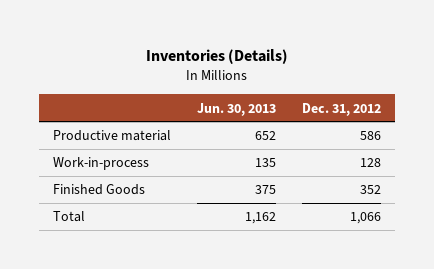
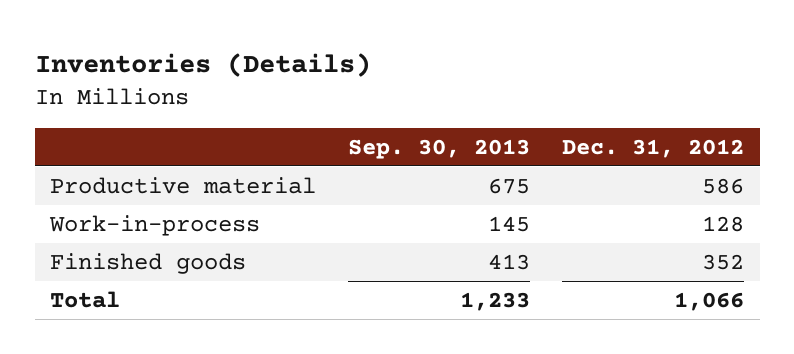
- | Jun. 30, 2013 | Dec. 31, 2012
+ | Sep. 30, 2013 | Dec. 31, 2012
- Finished Goods | 375 | 352
+ Finished goods | 413 | 352

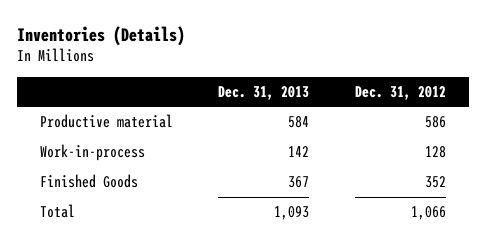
- | Sep. 30, 2013 | Dec. 31, 2012
+ | Dec. 31, 2013 | Dec. 31, 2012
- Finished goods | 413 | 352
+ Finished Goods | 367 | 352

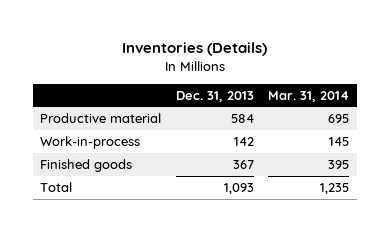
- | Dec. 31, 2013 | Dec. 31, 2012
+ | Dec. 31, 2013 | Mar. 31, 2014
- Finished Goods | 367 | 352
+ Finished goods | 367 | 395

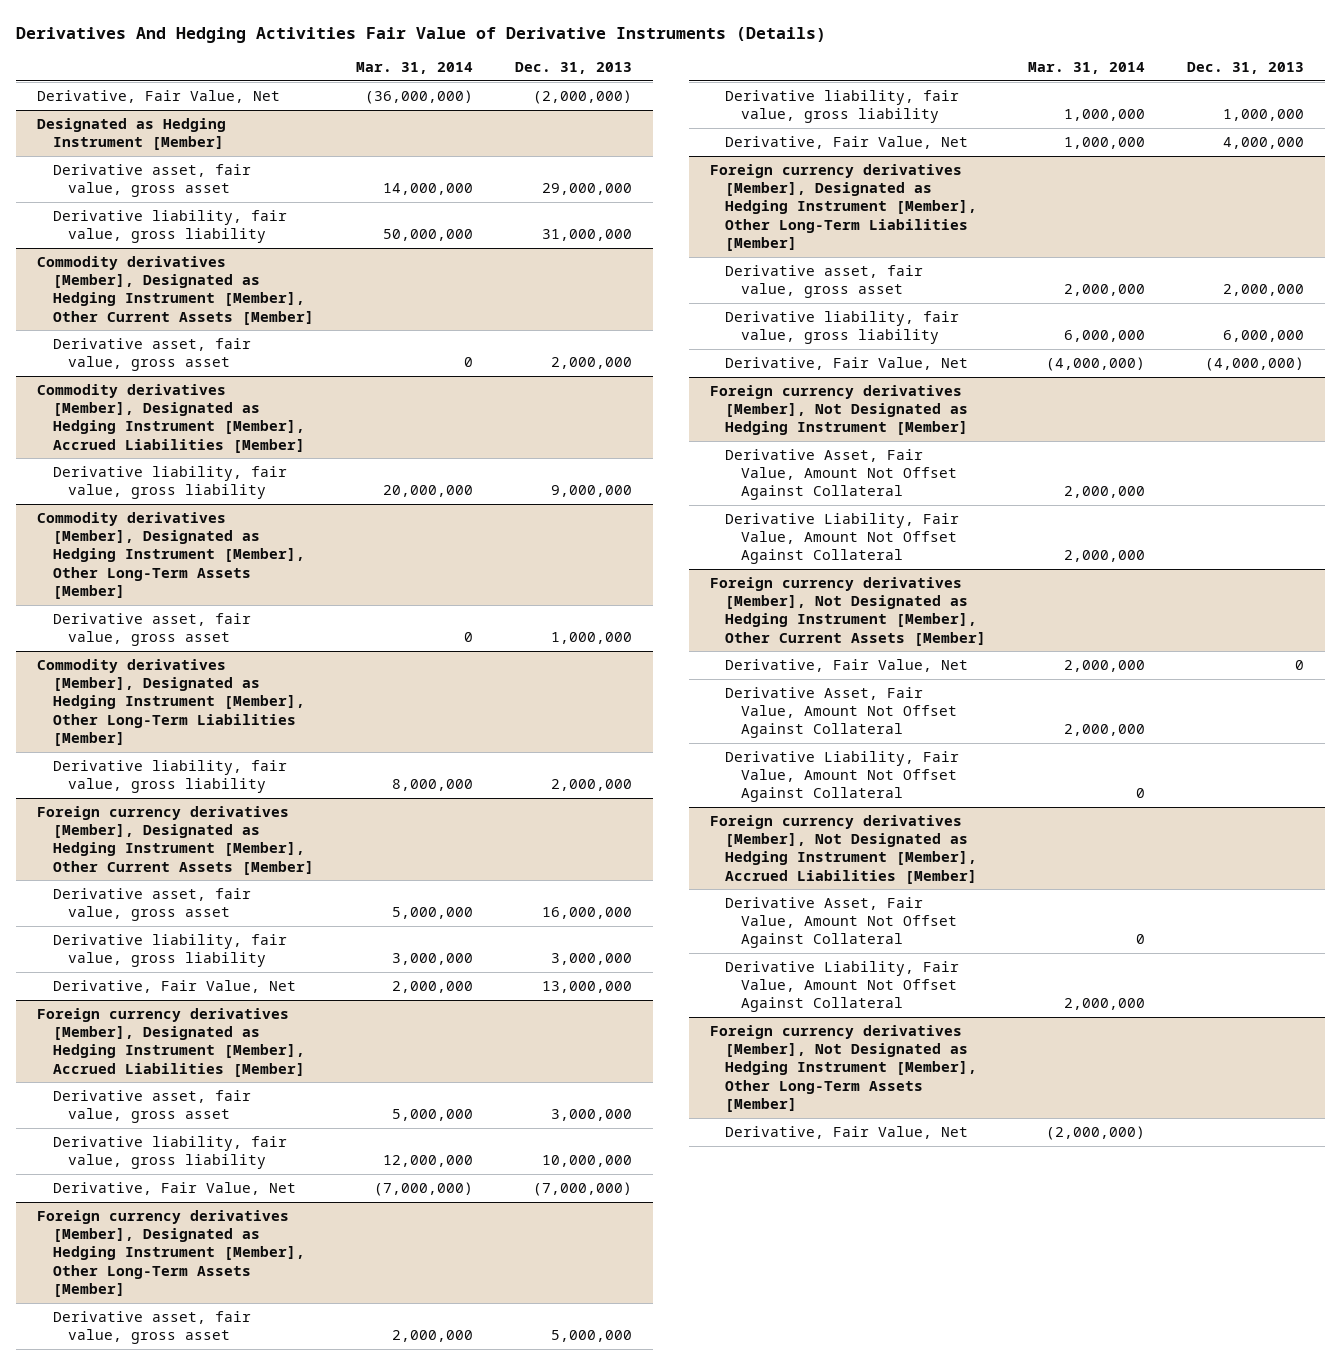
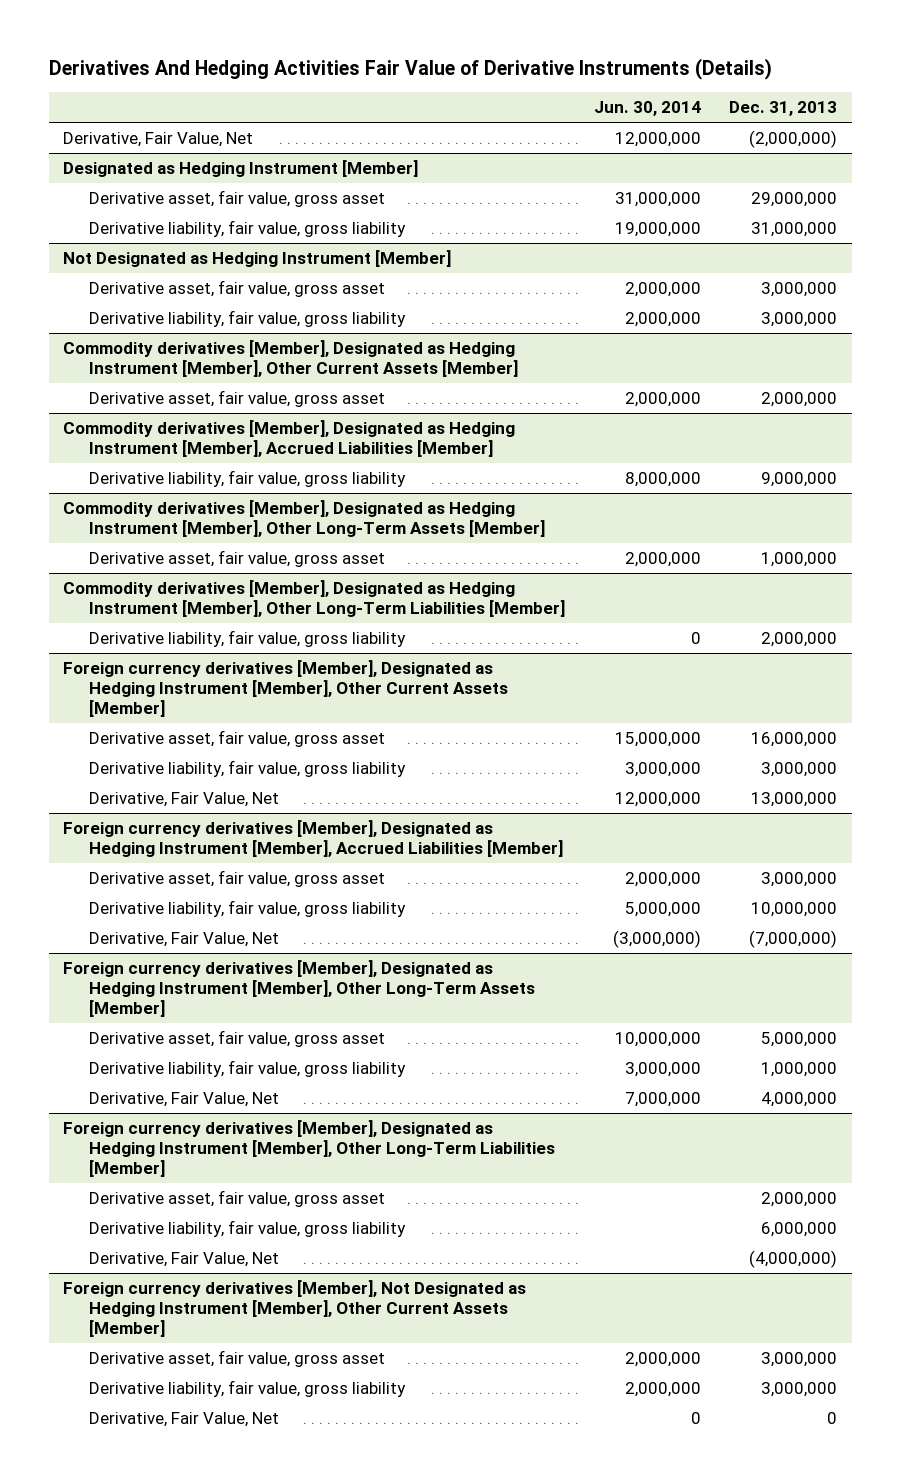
- | Mar. 31, 2014 | Dec. 31, 2013
+ | Jun. 30, 2014 | Dec. 31, 2013
+ Not Designated as Hedging Instrument [Member]
+ Derivative asset, fair value, gross asset | 2,000,000 | 3,000,000
+ Derivative liability, fair value, gross liability | 2,000,000 | 3,000,000
- Foreign currency derivatives [Member], Not Designated as Hedging Instrument [Member]
- Derivative Asset, Fair Value, Amount Not Offset Against Collateral | 2,000,000 |
- Derivative Liability, Fair Value, Amount Not Offset Against Collateral | 2,000,000 |
@ Foreign currency derivatives [Member], Not Designated as Hedging Instrument [Member], Other Current Assets [Member]
+ Derivative asset, fair value, gross asset | 2,000,000 | 3,000,000
+ Derivative liability, fair value, gross liability | 2,000,000 | 3,000,000
- Derivative Asset, Fair Value, Amount Not Offset Against Collateral | 2,000,000 |
- Derivative Liability, Fair Value, Amount Not Offset Against Collateral | 0 |
- Foreign currency derivatives [Member], Not Designated as Hedging Instrument [Member], Accrued Liabilities [Member]
- Derivative Asset, Fair Value, Amount Not Offset Against Collateral | 0 |
- Derivative Liability, Fair Value, Amount Not Offset Against Collateral | 2,000,000 |
- Foreign currency derivatives [Member], Not Designated as Hedging Instrument [Member], Other Long-Term Assets [Member]
- Derivative, Fair Value, Net | (2,000,000) |

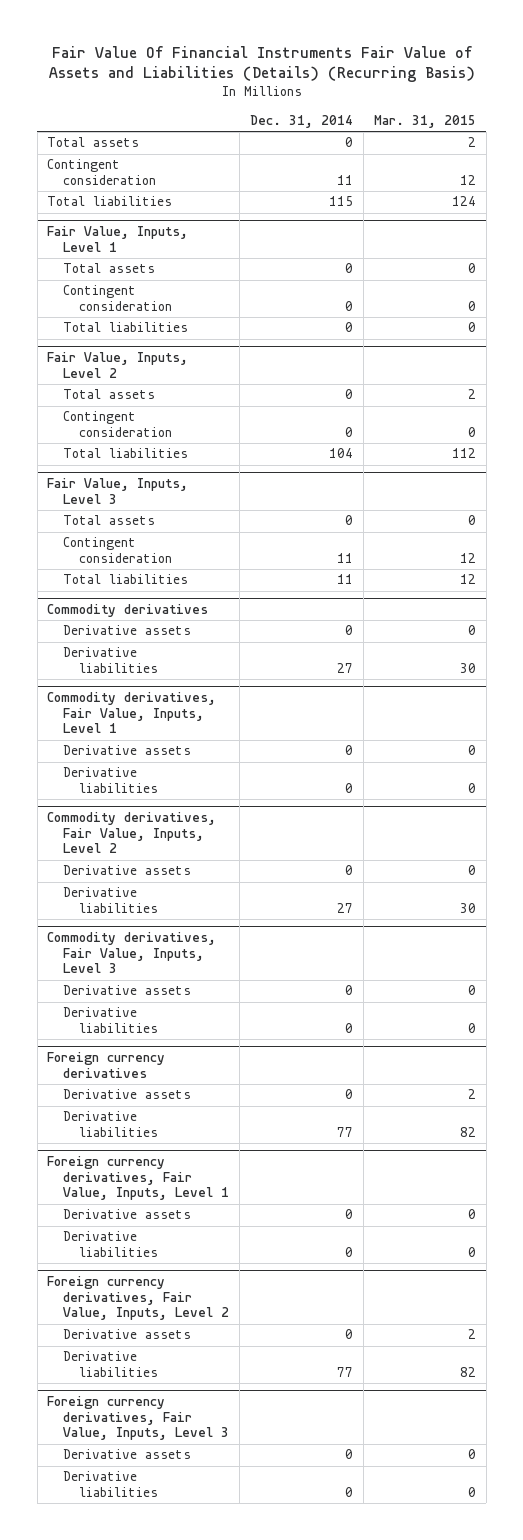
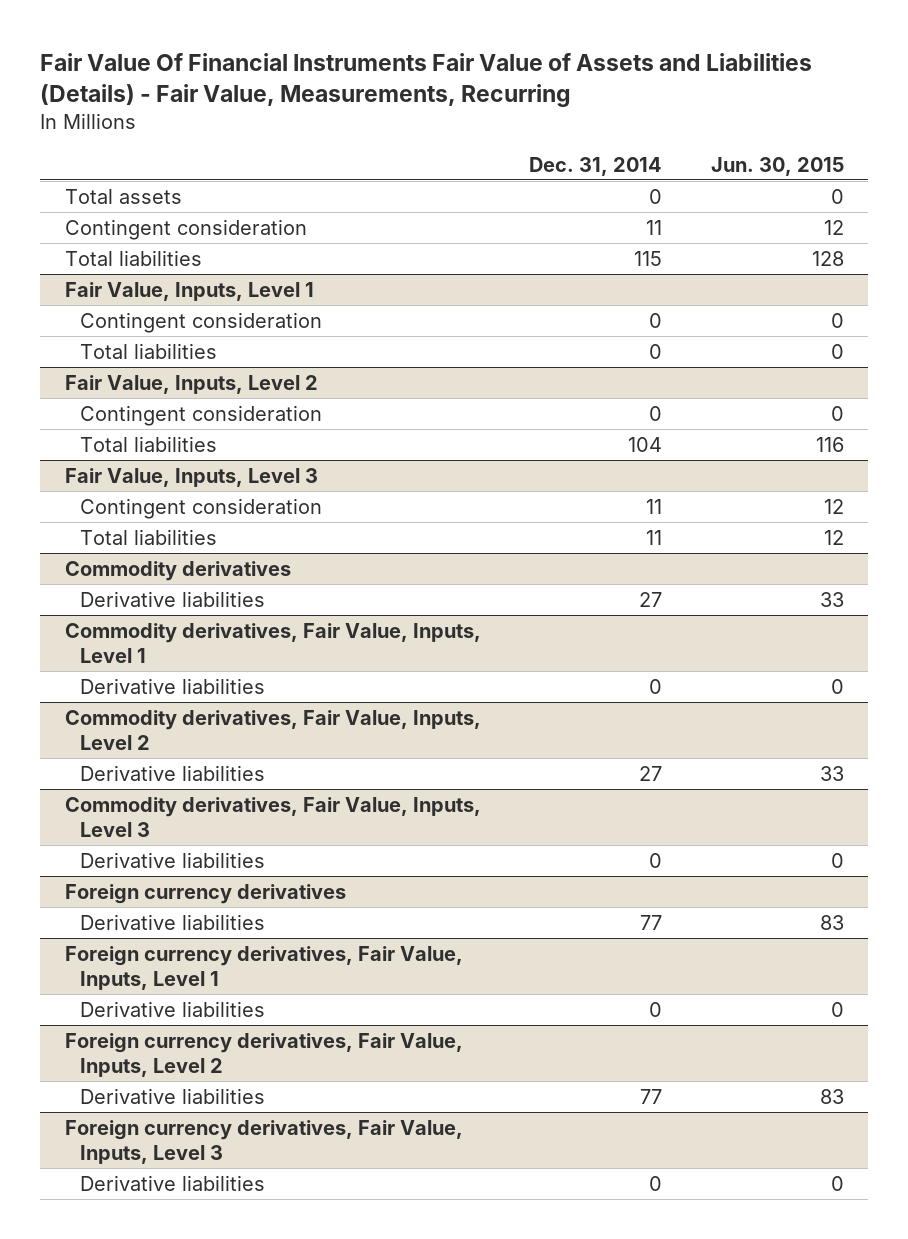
- Fair Value Of Financial Instruments Fair Value of Assets and Liabilities (Details) (Recurring Basis)
+ Fair Value Of Financial Instruments Fair Value of Assets and Liabilities (Details) - Fair Value, Measurements, Recurring
- | Dec. 31, 2014 | Mar. 31, 2015
+ | Dec. 31, 2014 | Jun. 30, 2015
@ Fair Value, Inputs, Level 1
- Total assets | 0 | 0
@ Fair Value, Inputs, Level 2
- Total assets | 0 | 2
@ Fair Value, Inputs, Level 3
- Total assets | 0 | 0
@ Commodity derivatives
- Derivative assets | 0 | 0
@ Commodity derivatives, Fair Value, Inputs, Level 1
- Derivative assets | 0 | 0
@ Commodity derivatives, Fair Value, Inputs, Level 2
- Derivative assets | 0 | 0
@ Commodity derivatives, Fair Value, Inputs, Level 3
- Derivative assets | 0 | 0
@ Foreign currency derivatives
- Derivative assets | 0 | 2
@ Foreign currency derivatives, Fair Value, Inputs, Level 1
- Derivative assets | 0 | 0
@ Foreign currency derivatives, Fair Value, Inputs, Level 2
- Derivative assets | 0 | 2
@ Foreign currency derivatives, Fair Value, Inputs, Level 3
- Derivative assets | 0 | 0

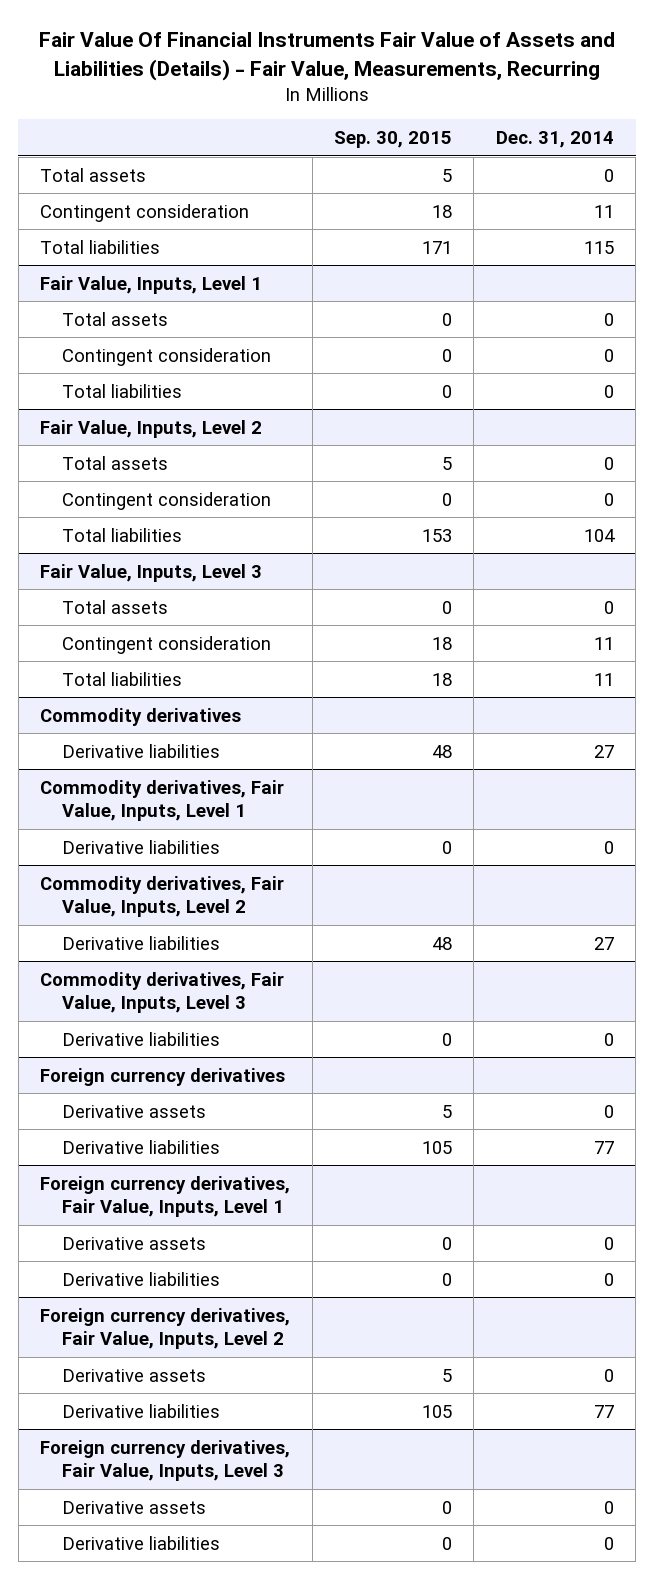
- | Dec. 31, 2014 | Jun. 30, 2015
+ | Sep. 30, 2015 | Dec. 31, 2014
@ Fair Value, Inputs, Level 1
+ Total assets | 0 | 0
@ Fair Value, Inputs, Level 2
+ Total assets | 5 | 0
@ Fair Value, Inputs, Level 3
+ Total assets | 0 | 0
@ Foreign currency derivatives
+ Derivative assets | 5 | 0
@ Foreign currency derivatives, Fair Value, Inputs, Level 1
+ Derivative assets | 0 | 0
@ Foreign currency derivatives, Fair Value, Inputs, Level 2
+ Derivative assets | 5 | 0
@ Foreign currency derivatives, Fair Value, Inputs, Level 3
+ Derivative assets | 0 | 0

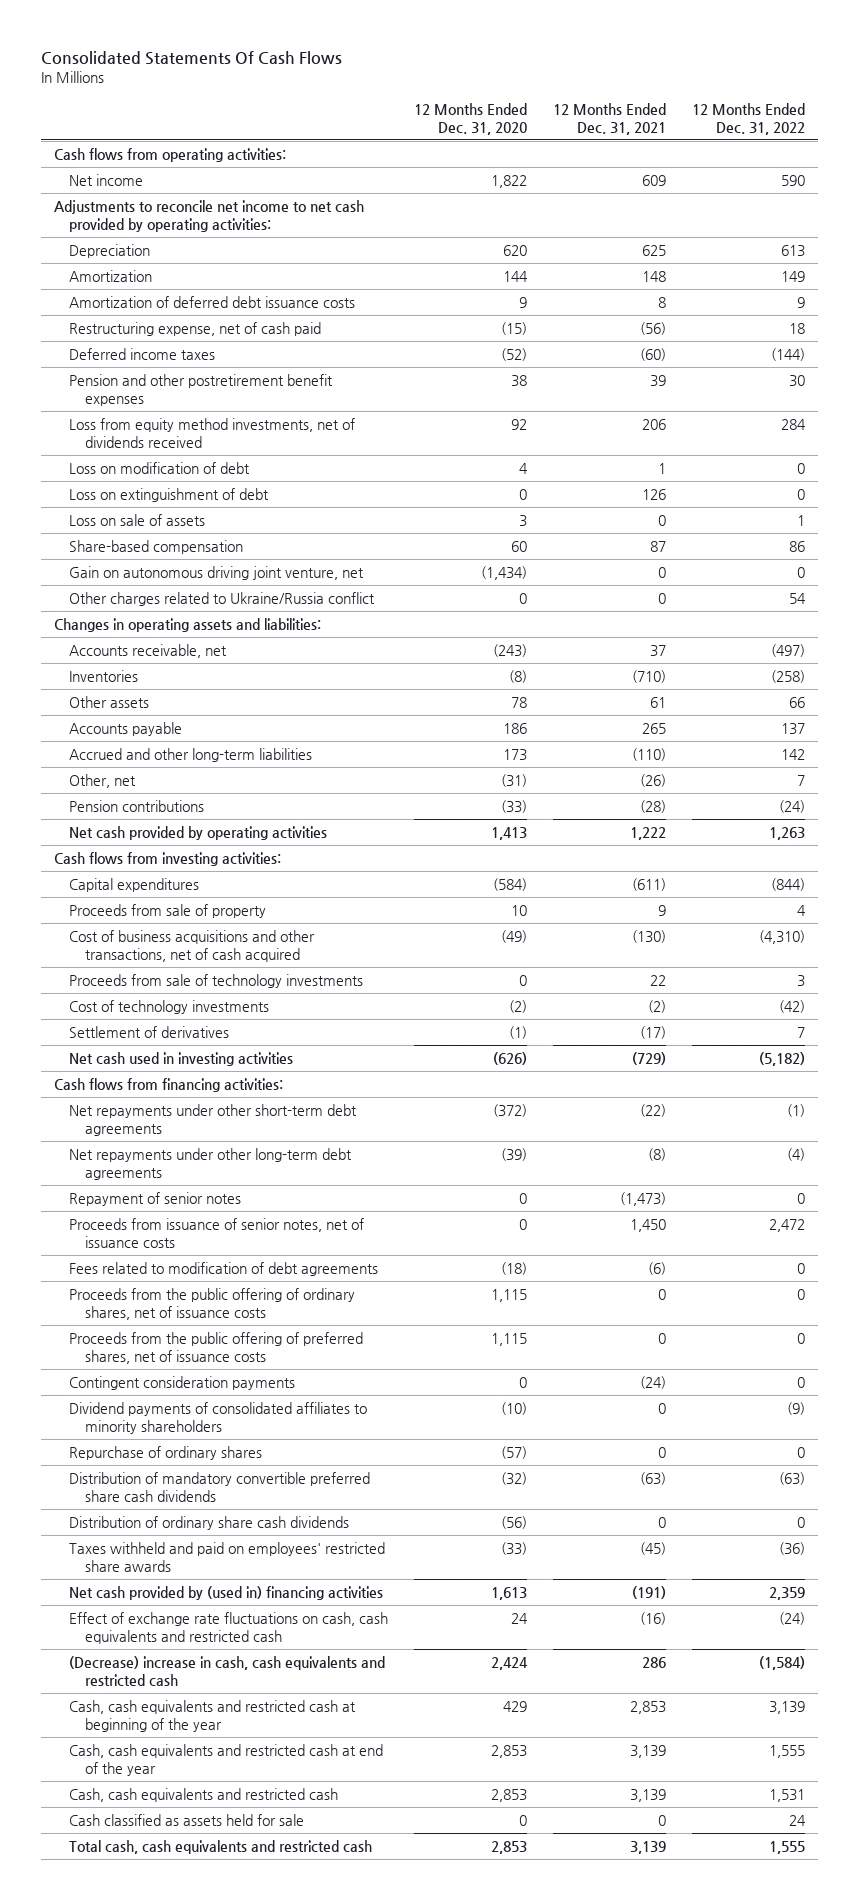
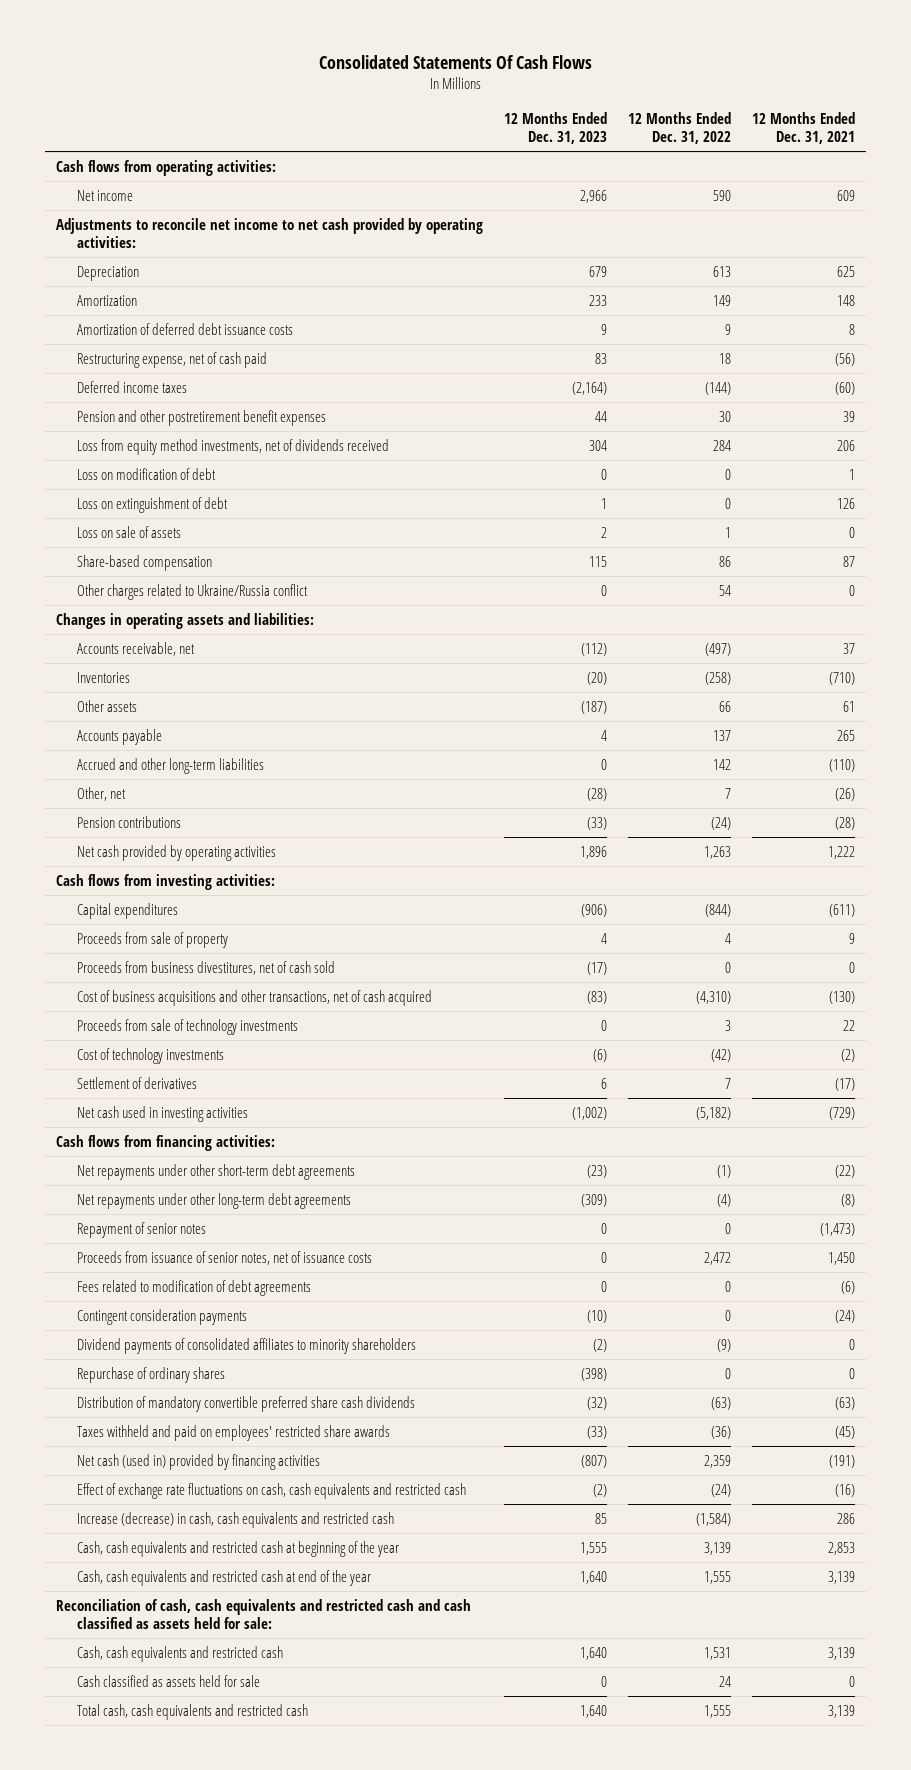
- | 12 Months Ended Dec. 31, 2020 | 12 Months Ended Dec. 31, 2021 | 12 Months Ended Dec. 31, 2022
+ | 12 Months Ended Dec. 31, 2023 | 12 Months Ended Dec. 31, 2022 | 12 Months Ended Dec. 31, 2021
- Gain on autonomous driving joint venture, net | (1,434) | 0 | 0
+ Proceeds from business divestitures, net of cash sold | (17) | 0 | 0
- Proceeds from the public offering of ordinary shares, net of issuance costs | 1,115 | 0 | 0
- Proceeds from the public offering of preferred shares, net of issuance costs | 1,115 | 0 | 0
- Distribution of ordinary share cash dividends | (56) | 0 | 0
- Net cash provided by (used in) financing activities | 1,613 | (191) | 2,359
+ Net cash (used in) provided by financing activities | (807) | 2,359 | (191)
- (Decrease) increase in cash, cash equivalents and restricted cash | 2,424 | 286 | (1,584)
+ Increase (decrease) in cash, cash equivalents and restricted cash | 85 | (1,584) | 286
+ Reconciliation of cash, cash equivalents and restricted cash and cash classified as assets held for sale:

